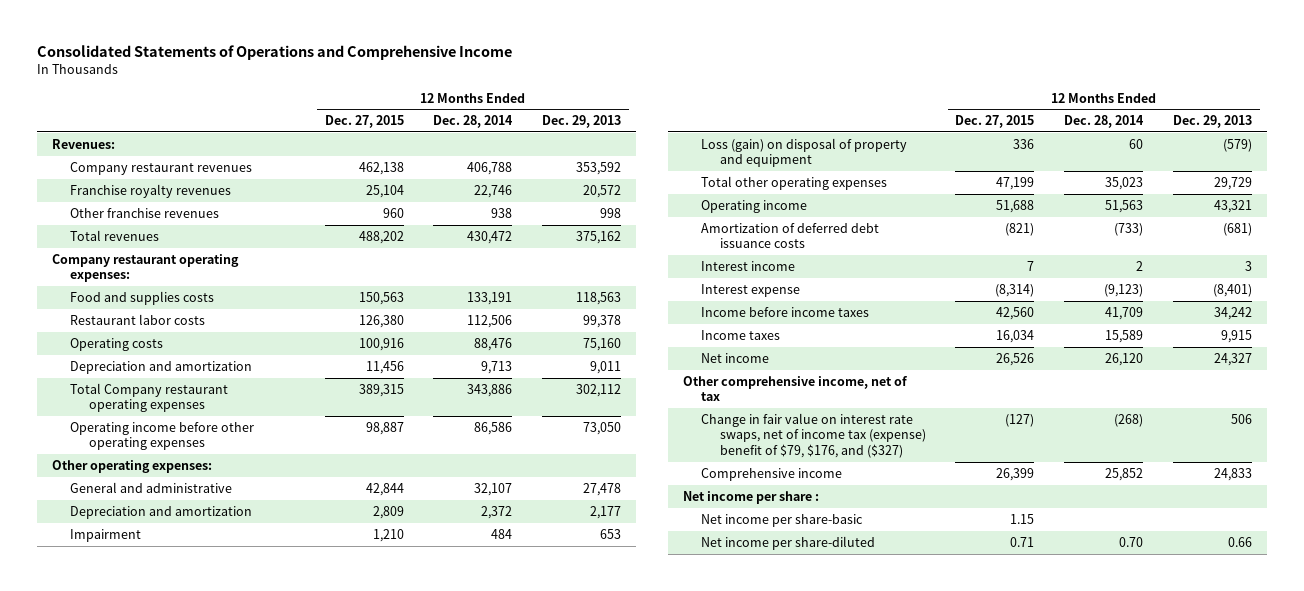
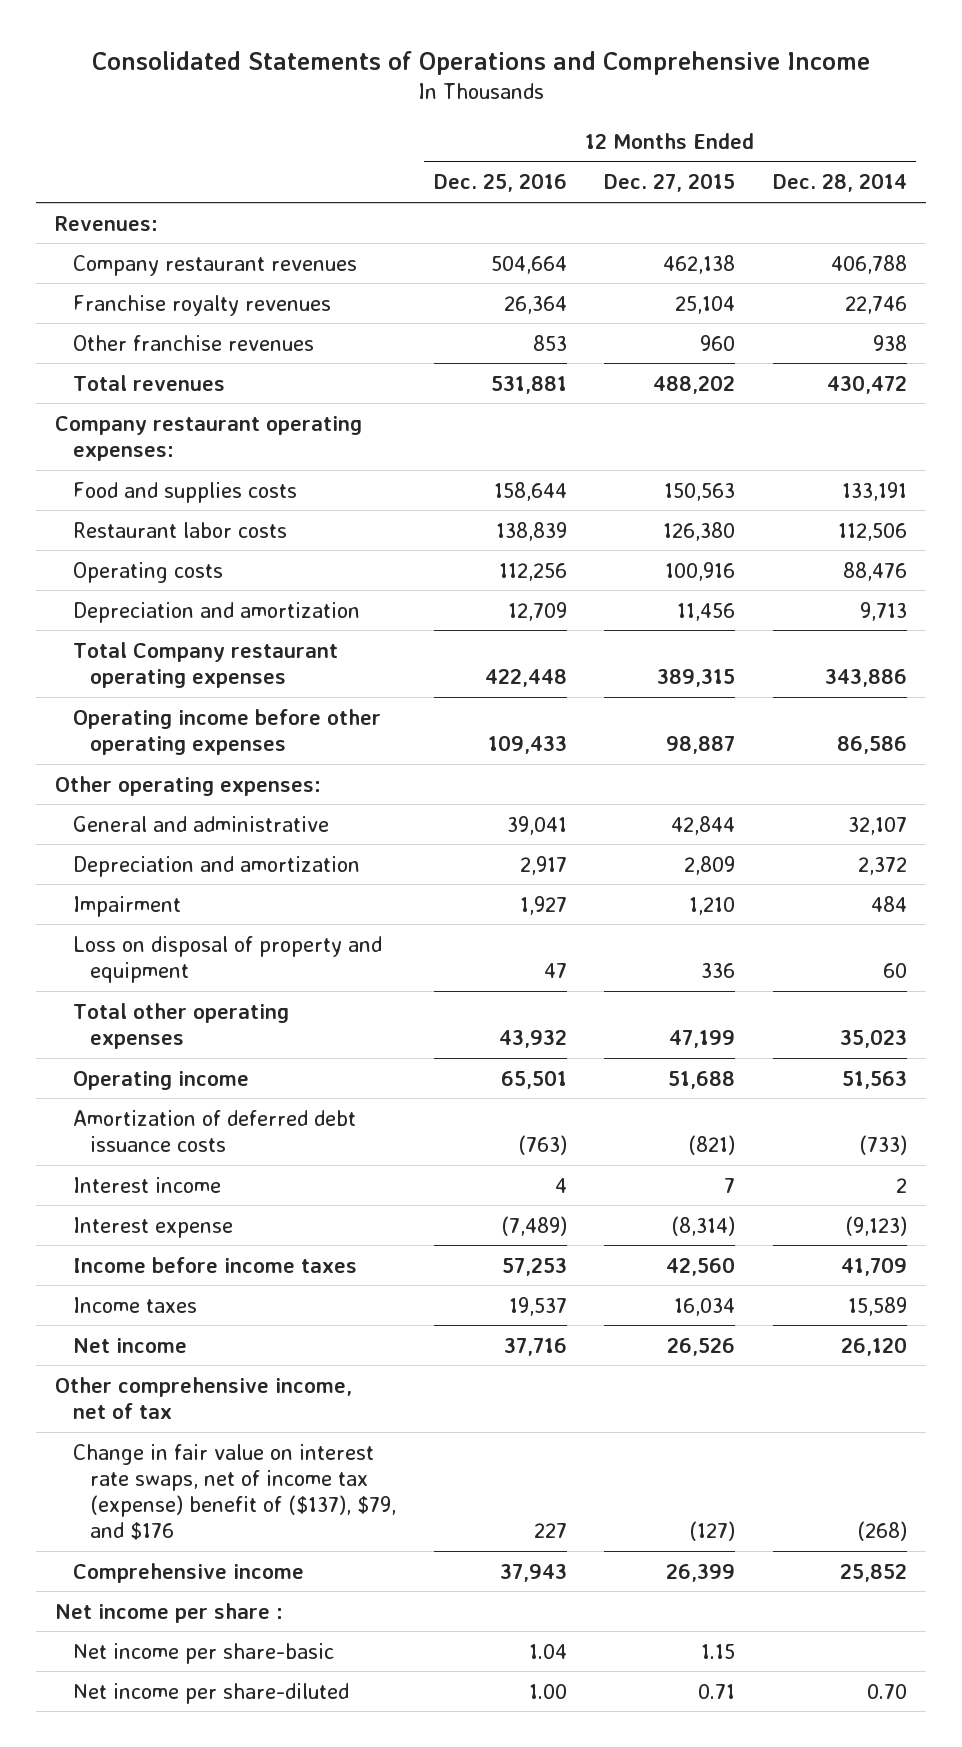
- | 12 Months Ended Dec. 27, 2015 | 12 Months Ended Dec. 28, 2014 | 12 Months Ended Dec. 29, 2013
+ | 12 Months Ended Dec. 25, 2016 | 12 Months Ended Dec. 27, 2015 | 12 Months Ended Dec. 28, 2014
- Loss (gain) on disposal of property and equipment | 336 | 60 | (579)
+ Loss on disposal of property and equipment | 47 | 336 | 60
- Change in fair value on interest rate swaps, net of income tax (expense) benefit of $79, $176, and ($327) | (127) | (268) | 506
+ Change in fair value on interest rate swaps, net of income tax (expense) benefit of ($137), $79, and $176 | 227 | (127) | (268)

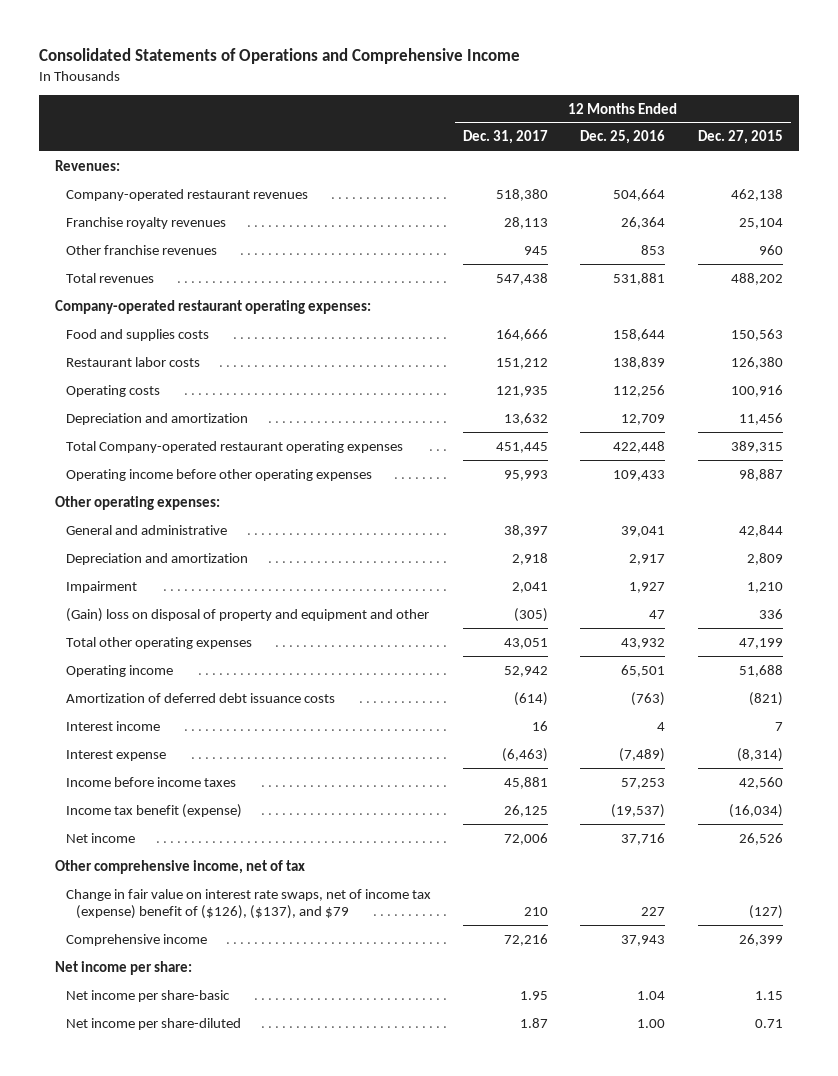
- | 12 Months Ended Dec. 25, 2016 | 12 Months Ended Dec. 27, 2015 | 12 Months Ended Dec. 28, 2014
+ | 12 Months Ended Dec. 31, 2017 | 12 Months Ended Dec. 25, 2016 | 12 Months Ended Dec. 27, 2015
- Company restaurant revenues | 504,664 | 462,138 | 406,788
+ Company-operated restaurant revenues | 518,380 | 504,664 | 462,138
- Company restaurant operating expenses:
+ Company-operated restaurant operating expenses:
- Total Company restaurant operating expenses | 422,448 | 389,315 | 343,886
+ Total Company-operated restaurant operating expenses | 451,445 | 422,448 | 389,315
- Loss on disposal of property and equipment | 47 | 336 | 60
+ (Gain) loss on disposal of property and equipment and other | (305) | 47 | 336
- Income taxes | 19,537 | 16,034 | 15,589
+ Income tax benefit (expense) | 26,125 | (19,537) | (16,034)
- Change in fair value on interest rate swaps, net of income tax (expense) benefit of ($137), $79, and $176 | 227 | (127) | (268)
+ Change in fair value on interest rate swaps, net of income tax (expense) benefit of ($126), ($137), and $79 | 210 | 227 | (127)
- Net income per share :
+ Net income per share:

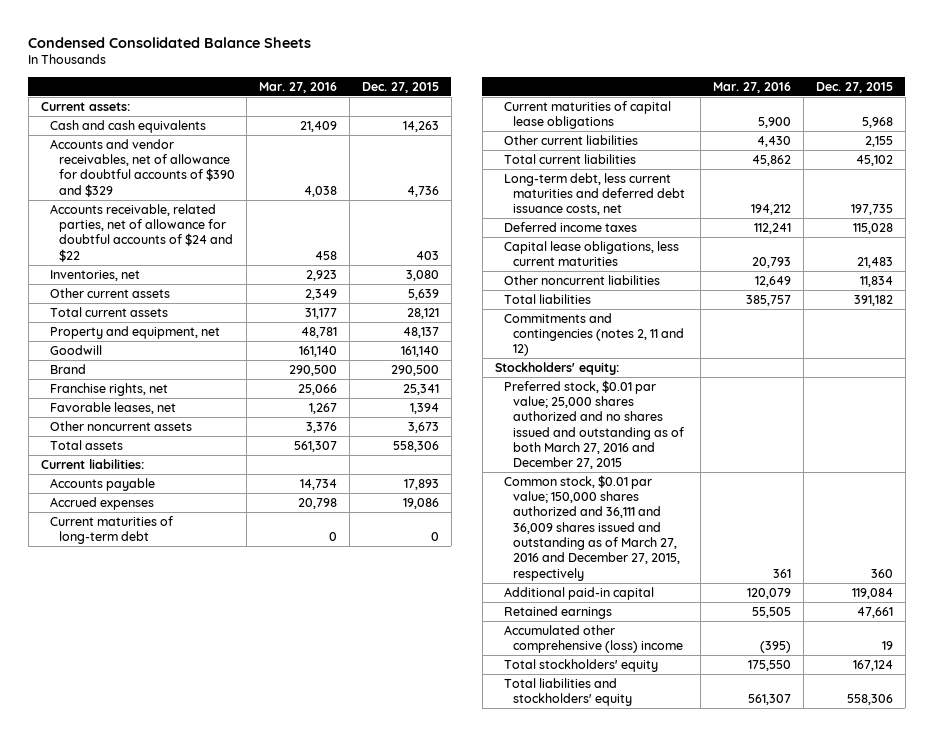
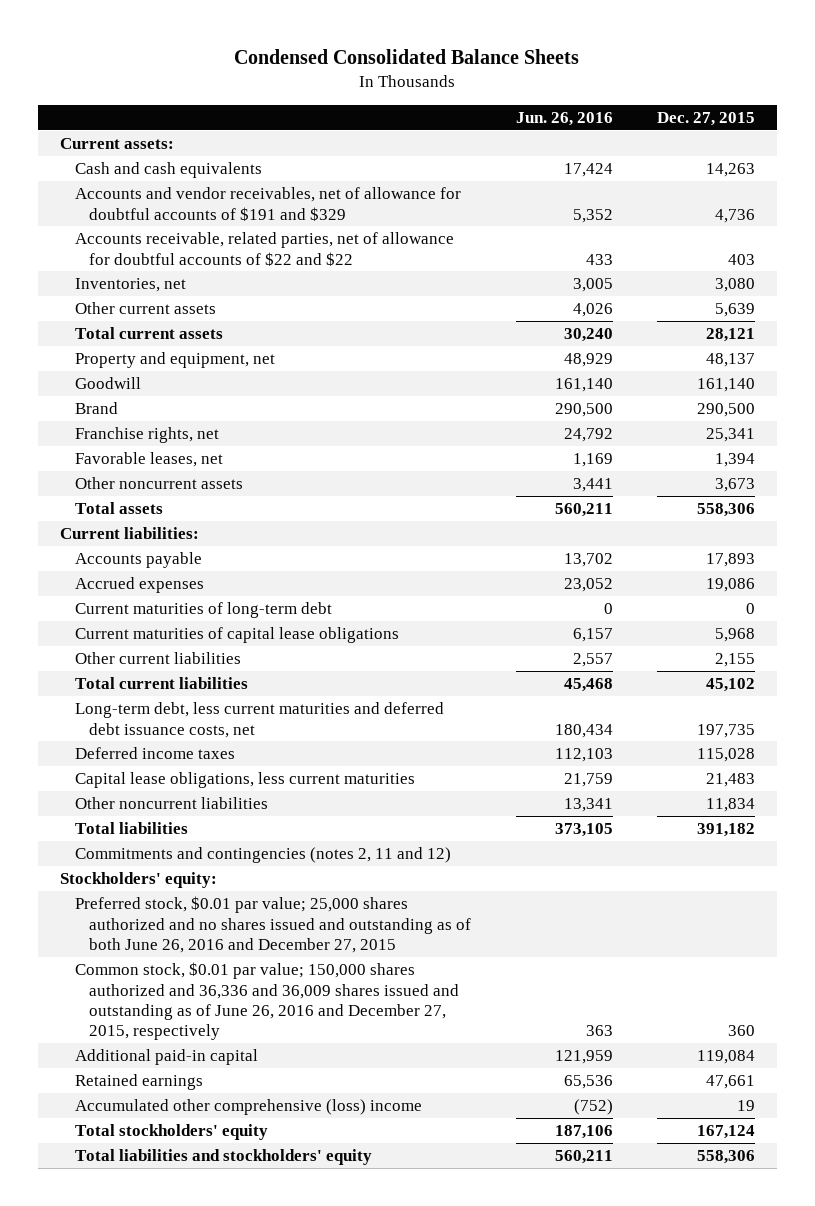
- | Mar. 27, 2016 | Dec. 27, 2015
+ | Jun. 26, 2016 | Dec. 27, 2015
- Accounts and vendor receivables, net of allowance for doubtful accounts of $390 and $329 | 4,038 | 4,736
- Accounts receivable, related parties, net of allowance for doubtful accounts of $24 and $22 | 458 | 403
+ Accounts and vendor receivables, net of allowance for doubtful accounts of $191 and $329 | 5,352 | 4,736
+ Accounts receivable, related parties, net of allowance for doubtful accounts of $22 and $22 | 433 | 403
- Preferred stock, $0.01 par value; 25,000 shares authorized and no shares issued and outstanding as of both March 27, 2016 and December 27, 2015
- Common stock, $0.01 par value; 150,000 shares authorized and 36,111 and 36,009 shares issued and outstanding as of March 27, 2016 and December 27, 2015, respectively | 361 | 360
+ Preferred stock, $0.01 par value; 25,000 shares authorized and no shares issued and outstanding as of both June 26, 2016 and December 27, 2015
+ Common stock, $0.01 par value; 150,000 shares authorized and 36,336 and 36,009 shares issued and outstanding as of June 26, 2016 and December 27, 2015, respectively | 363 | 360

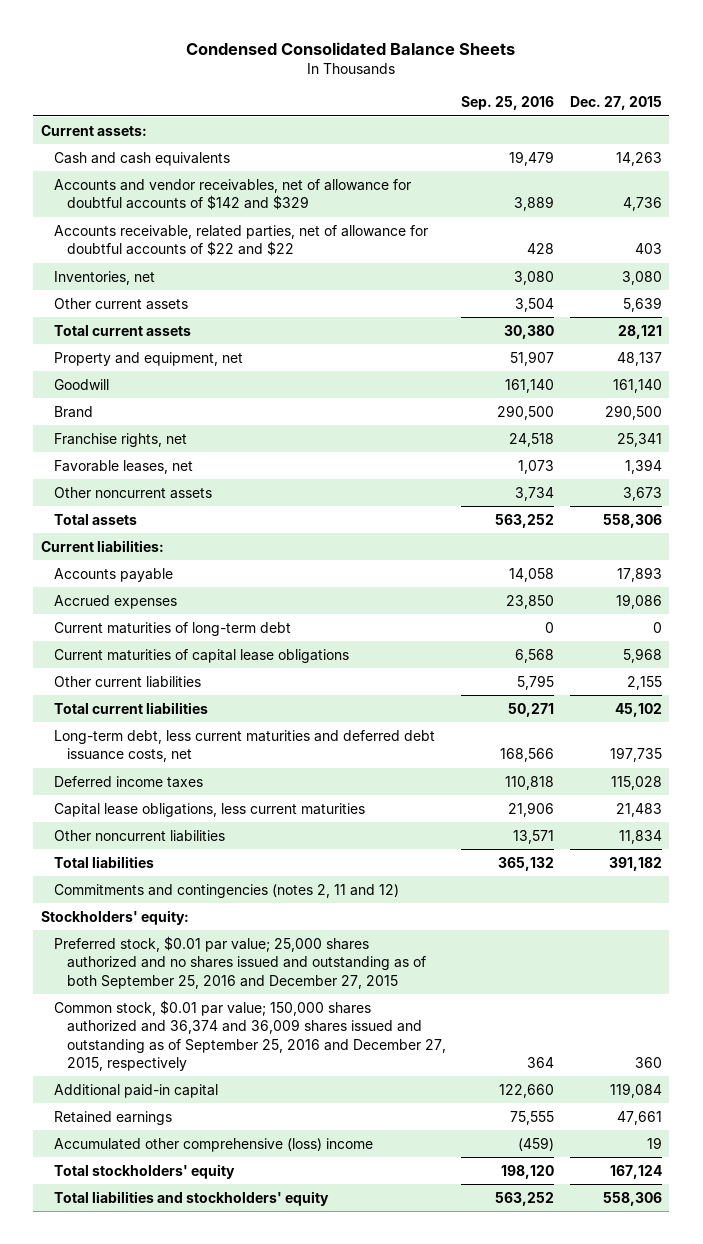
- | Jun. 26, 2016 | Dec. 27, 2015
+ | Sep. 25, 2016 | Dec. 27, 2015
- Accounts and vendor receivables, net of allowance for doubtful accounts of $191 and $329 | 5,352 | 4,736
+ Accounts and vendor receivables, net of allowance for doubtful accounts of $142 and $329 | 3,889 | 4,736
- Preferred stock, $0.01 par value; 25,000 shares authorized and no shares issued and outstanding as of both June 26, 2016 and December 27, 2015
- Common stock, $0.01 par value; 150,000 shares authorized and 36,336 and 36,009 shares issued and outstanding as of June 26, 2016 and December 27, 2015, respectively | 363 | 360
+ Preferred stock, $0.01 par value; 25,000 shares authorized and no shares issued and outstanding as of both September 25, 2016 and December 27, 2015
+ Common stock, $0.01 par value; 150,000 shares authorized and 36,374 and 36,009 shares issued and outstanding as of September 25, 2016 and December 27, 2015, respectively | 364 | 360

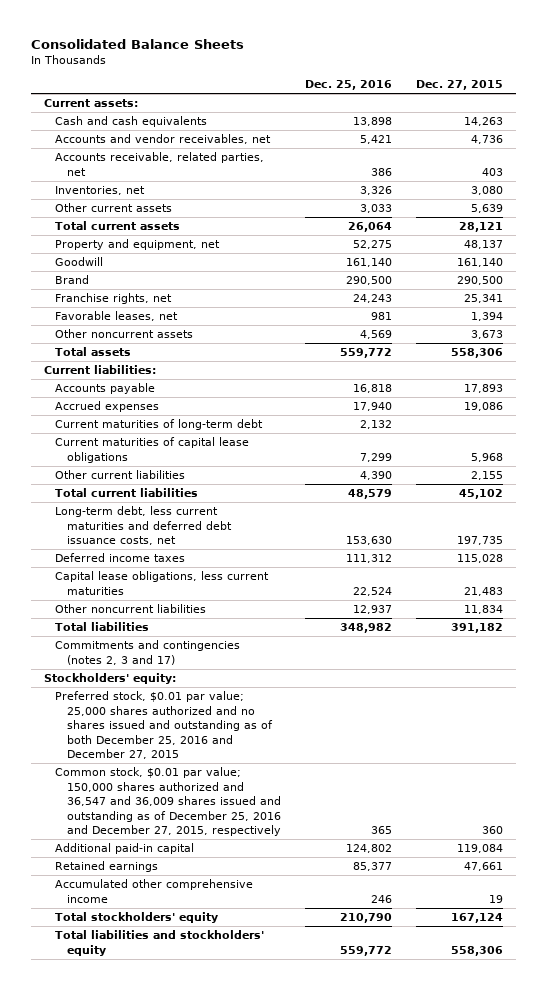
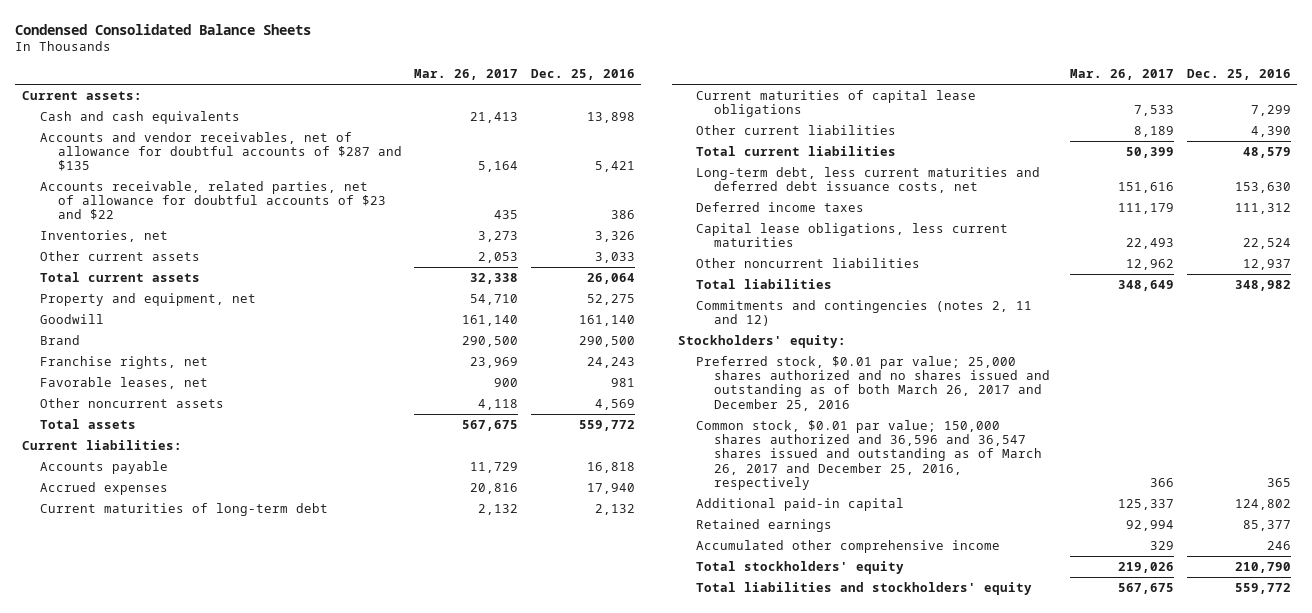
- Consolidated Balance Sheets
+ Condensed Consolidated Balance Sheets
- | Dec. 25, 2016 | Dec. 27, 2015
+ | Mar. 26, 2017 | Dec. 25, 2016
- Accounts and vendor receivables, net | 5,421 | 4,736
- Accounts receivable, related parties, net | 386 | 403
+ Accounts and vendor receivables, net of allowance for doubtful accounts of $287 and $135 | 5,164 | 5,421
+ Accounts receivable, related parties, net of allowance for doubtful accounts of $23 and $22 | 435 | 386
- Commitments and contingencies (notes 2, 3 and 17)
+ Commitments and contingencies (notes 2, 11 and 12)
- Preferred stock, $0.01 par value; 25,000 shares authorized and no shares issued and outstanding as of both December 25, 2016 and December 27, 2015
- Common stock, $0.01 par value; 150,000 shares authorized and 36,547 and 36,009 shares issued and outstanding as of December 25, 2016 and December 27, 2015, respectively | 365 | 360
+ Preferred stock, $0.01 par value; 25,000 shares authorized and no shares issued and outstanding as of both March 26, 2017 and December 25, 2016
+ Common stock, $0.01 par value; 150,000 shares authorized and 36,596 and 36,547 shares issued and outstanding as of March 26, 2017 and December 25, 2016, respectively | 366 | 365

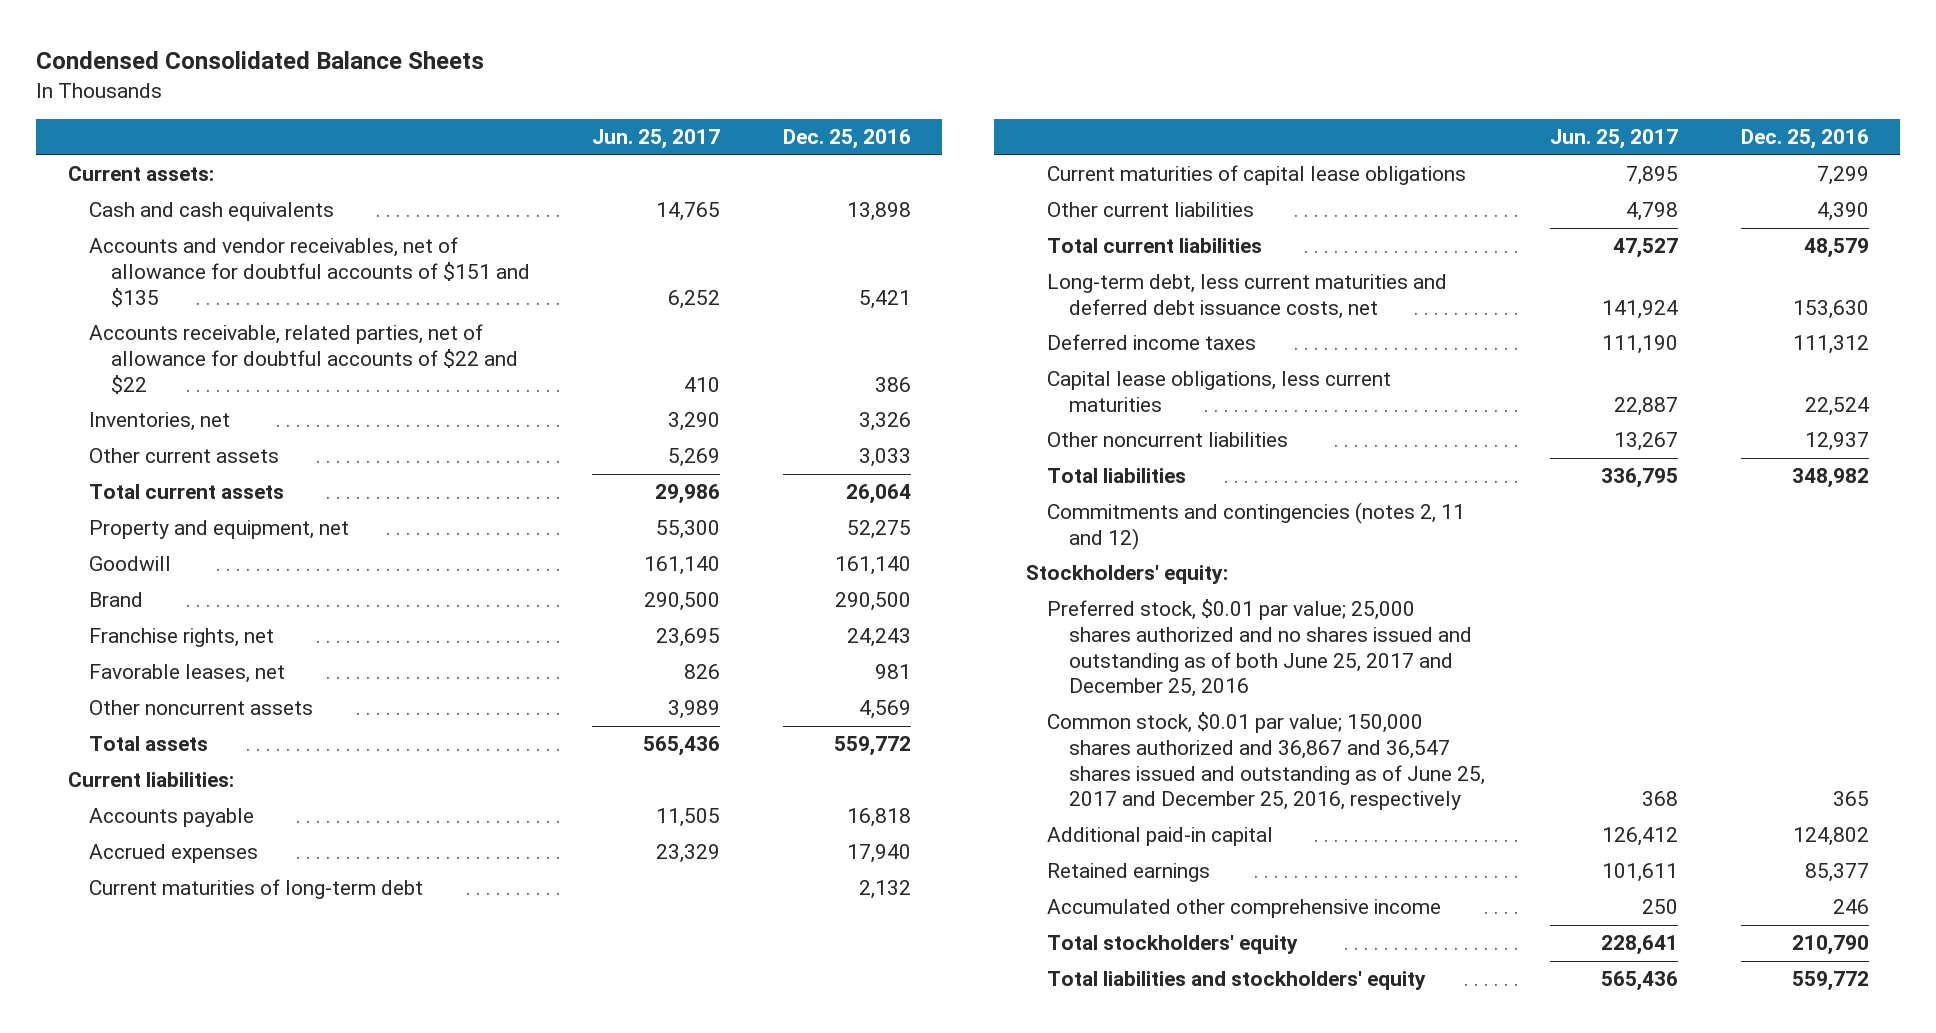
- | Mar. 26, 2017 | Dec. 25, 2016
+ | Jun. 25, 2017 | Dec. 25, 2016
- Accounts and vendor receivables, net of allowance for doubtful accounts of $287 and $135 | 5,164 | 5,421
- Accounts receivable, related parties, net of allowance for doubtful accounts of $23 and $22 | 435 | 386
+ Accounts and vendor receivables, net of allowance for doubtful accounts of $151 and $135 | 6,252 | 5,421
+ Accounts receivable, related parties, net of allowance for doubtful accounts of $22 and $22 | 410 | 386
- Preferred stock, $0.01 par value; 25,000 shares authorized and no shares issued and outstanding as of both March 26, 2017 and December 25, 2016
- Common stock, $0.01 par value; 150,000 shares authorized and 36,596 and 36,547 shares issued and outstanding as of March 26, 2017 and December 25, 2016, respectively | 366 | 365
+ Preferred stock, $0.01 par value; 25,000 shares authorized and no shares issued and outstanding as of both June 25, 2017 and December 25, 2016
+ Common stock, $0.01 par value; 150,000 shares authorized and 36,867 and 36,547 shares issued and outstanding as of June 25, 2017 and December 25, 2016, respectively | 368 | 365

